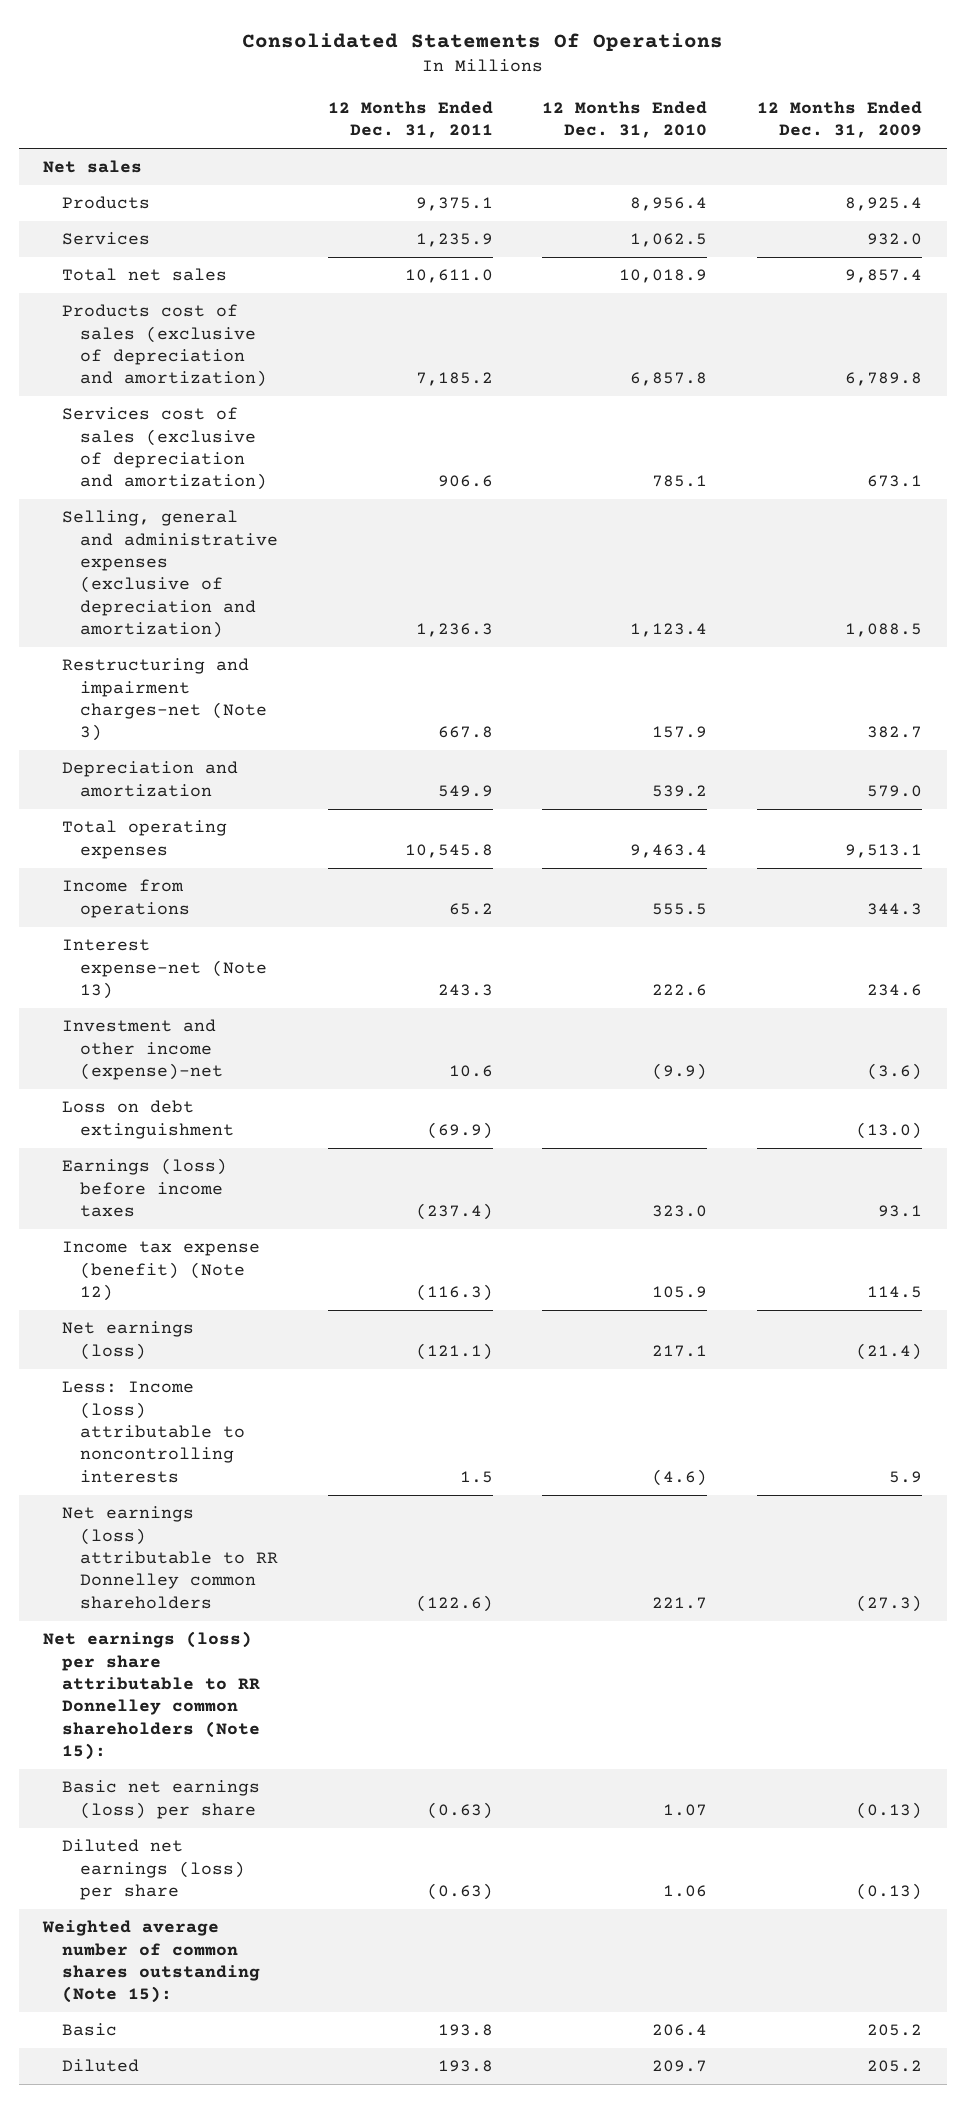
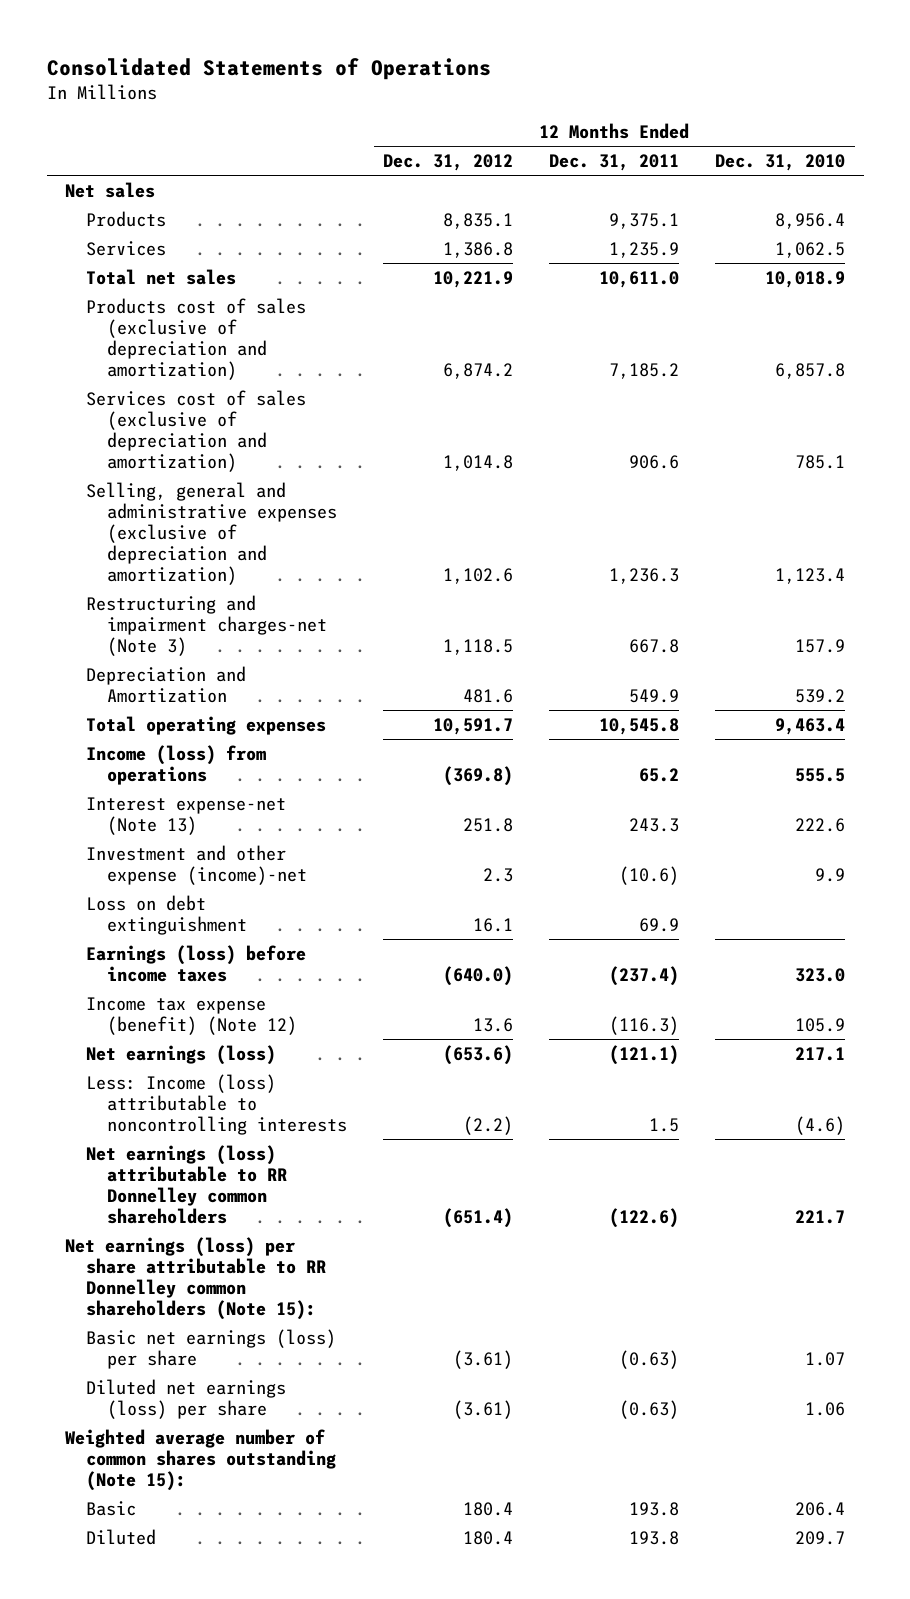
- Consolidated Statements Of Operations
+ Consolidated Statements of Operations
- | 12 Months Ended Dec. 31, 2011 | 12 Months Ended Dec. 31, 2010 | 12 Months Ended Dec. 31, 2009
+ | 12 Months Ended Dec. 31, 2012 | 12 Months Ended Dec. 31, 2011 | 12 Months Ended Dec. 31, 2010
- Depreciation and amortization | 549.9 | 539.2 | 579.0
+ Depreciation and Amortization | 481.6 | 549.9 | 539.2
- Income from operations | 65.2 | 555.5 | 344.3
+ Income (loss) from operations | (369.8) | 65.2 | 555.5
- Investment and other income (expense)-net | 10.6 | (9.9) | (3.6)
- Loss on debt extinguishment | (69.9) | | (13.0)
+ Investment and other expense (income)-net | 2.3 | (10.6) | 9.9
+ Loss on debt extinguishment | 16.1 | 69.9 |

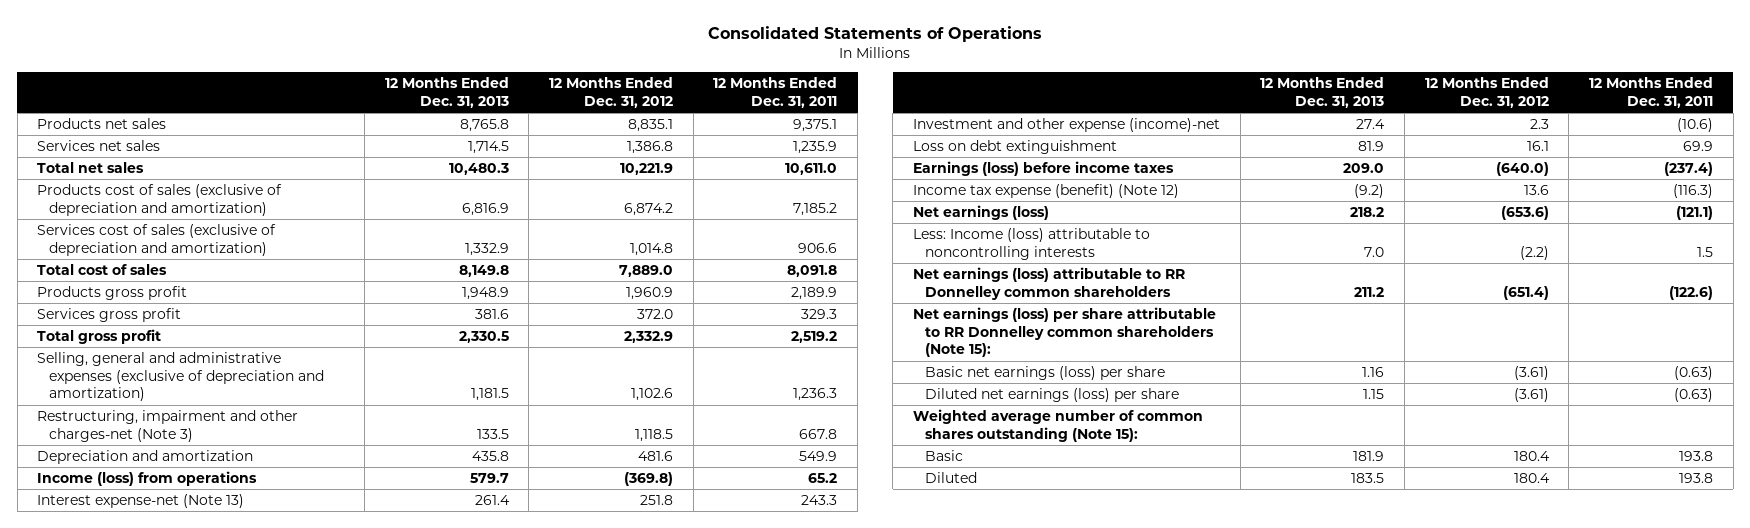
- | 12 Months Ended Dec. 31, 2012 | 12 Months Ended Dec. 31, 2011 | 12 Months Ended Dec. 31, 2010
+ | 12 Months Ended Dec. 31, 2013 | 12 Months Ended Dec. 31, 2012 | 12 Months Ended Dec. 31, 2011
- Net sales
- Products | 8,835.1 | 9,375.1 | 8,956.4
- Services | 1,386.8 | 1,235.9 | 1,062.5
+ Products net sales | 8,765.8 | 8,835.1 | 9,375.1
+ Services net sales | 1,714.5 | 1,386.8 | 1,235.9
+ Total cost of sales | 8,149.8 | 7,889.0 | 8,091.8
+ Products gross profit | 1,948.9 | 1,960.9 | 2,189.9
+ Services gross profit | 381.6 | 372.0 | 329.3
+ Total gross profit | 2,330.5 | 2,332.9 | 2,519.2
- Restructuring and impairment charges-net (Note 3) | 1,118.5 | 667.8 | 157.9
- Depreciation and Amortization | 481.6 | 549.9 | 539.2
- Total operating expenses | 10,591.7 | 10,545.8 | 9,463.4
+ Restructuring, impairment and other charges-net (Note 3) | 133.5 | 1,118.5 | 667.8
+ Depreciation and amortization | 435.8 | 481.6 | 549.9

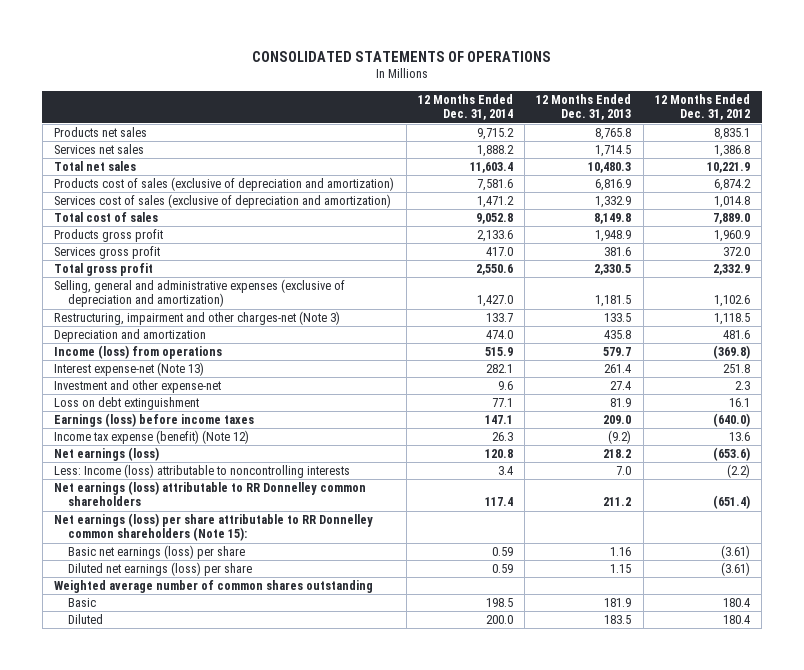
- Consolidated Statements of Operations
+ CONSOLIDATED STATEMENTS OF OPERATIONS
- | 12 Months Ended Dec. 31, 2013 | 12 Months Ended Dec. 31, 2012 | 12 Months Ended Dec. 31, 2011
+ | 12 Months Ended Dec. 31, 2014 | 12 Months Ended Dec. 31, 2013 | 12 Months Ended Dec. 31, 2012
- Investment and other expense (income)-net | 27.4 | 2.3 | (10.6)
+ Investment and other expense-net | 9.6 | 27.4 | 2.3
- Weighted average number of common shares outstanding (Note 15):
+ Weighted average number of common shares outstanding

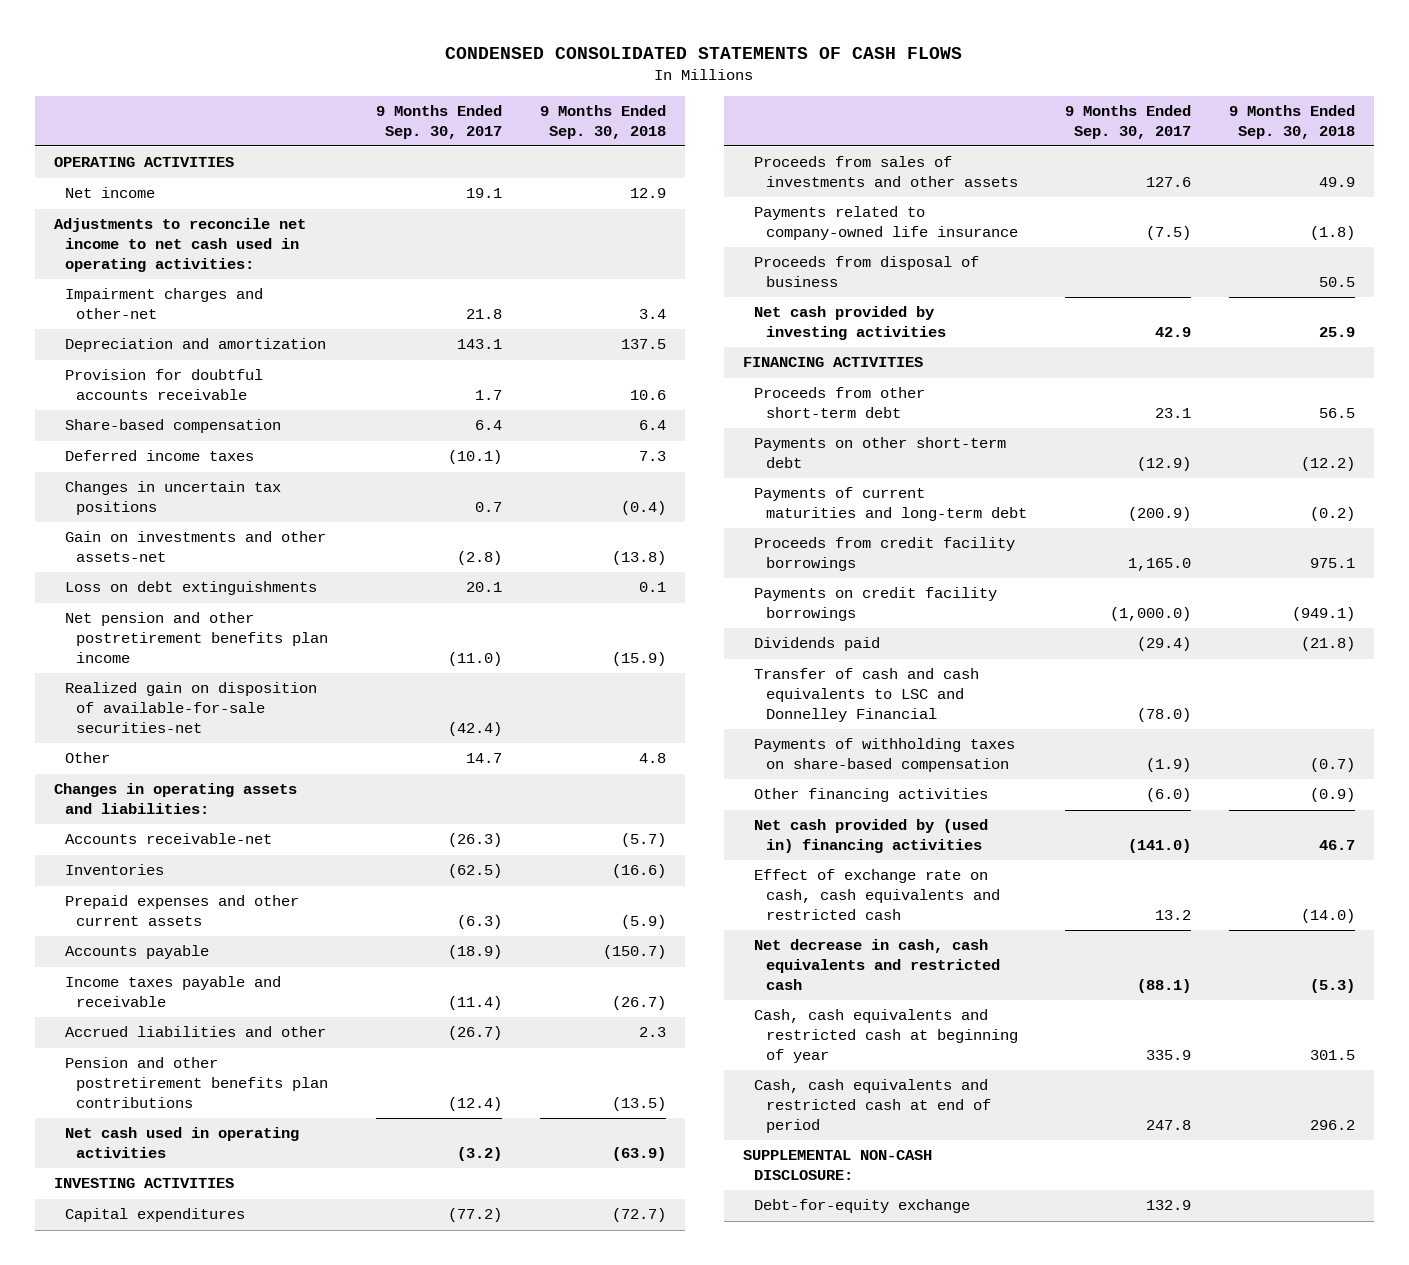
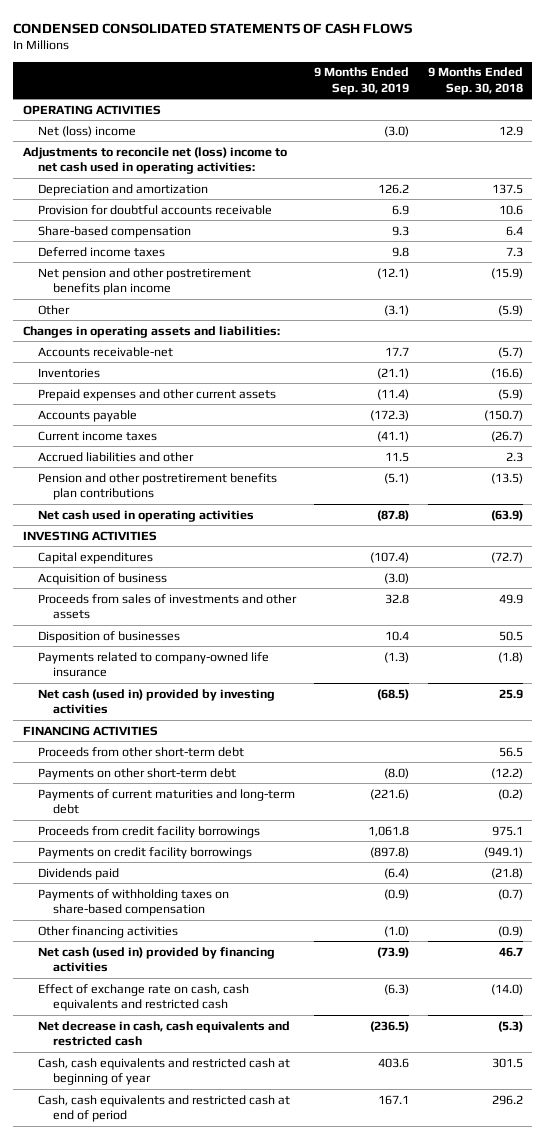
- | 9 Months Ended Sep. 30, 2017 | 9 Months Ended Sep. 30, 2018
+ | 9 Months Ended Sep. 30, 2019 | 9 Months Ended Sep. 30, 2018
- Net income | 19.1 | 12.9
- Adjustments to reconcile net income to net cash used in operating activities:
- Impairment charges and other-net | 21.8 | 3.4
+ Net (loss) income | (3.0) | 12.9
+ Adjustments to reconcile net (loss) income to net cash used in operating activities:
- Changes in uncertain tax positions | 0.7 | (0.4)
- Gain on investments and other assets-net | (2.8) | (13.8)
- Loss on debt extinguishments | 20.1 | 0.1
- Realized gain on disposition of available-for-sale securities-net | (42.4) |
- Other | 14.7 | 4.8
+ Other | (3.1) | (5.9)
- Income taxes payable and receivable | (11.4) | (26.7)
+ Current income taxes | (41.1) | (26.7)
+ Acquisition of business | (3.0) |
+ Disposition of businesses | 10.4 | 50.5
- Proceeds from disposal of business | | 50.5
- Net cash provided by investing activities | 42.9 | 25.9
+ Net cash (used in) provided by investing activities | (68.5) | 25.9
- Transfer of cash and cash equivalents to LSC and Donnelley Financial | (78.0) |
- Net cash provided by (used in) financing activities | (141.0) | 46.7
+ Net cash (used in) provided by financing activities | (73.9) | 46.7
- SUPPLEMENTAL NON-CASH DISCLOSURE:
- Debt-for-equity exchange | 132.9 |

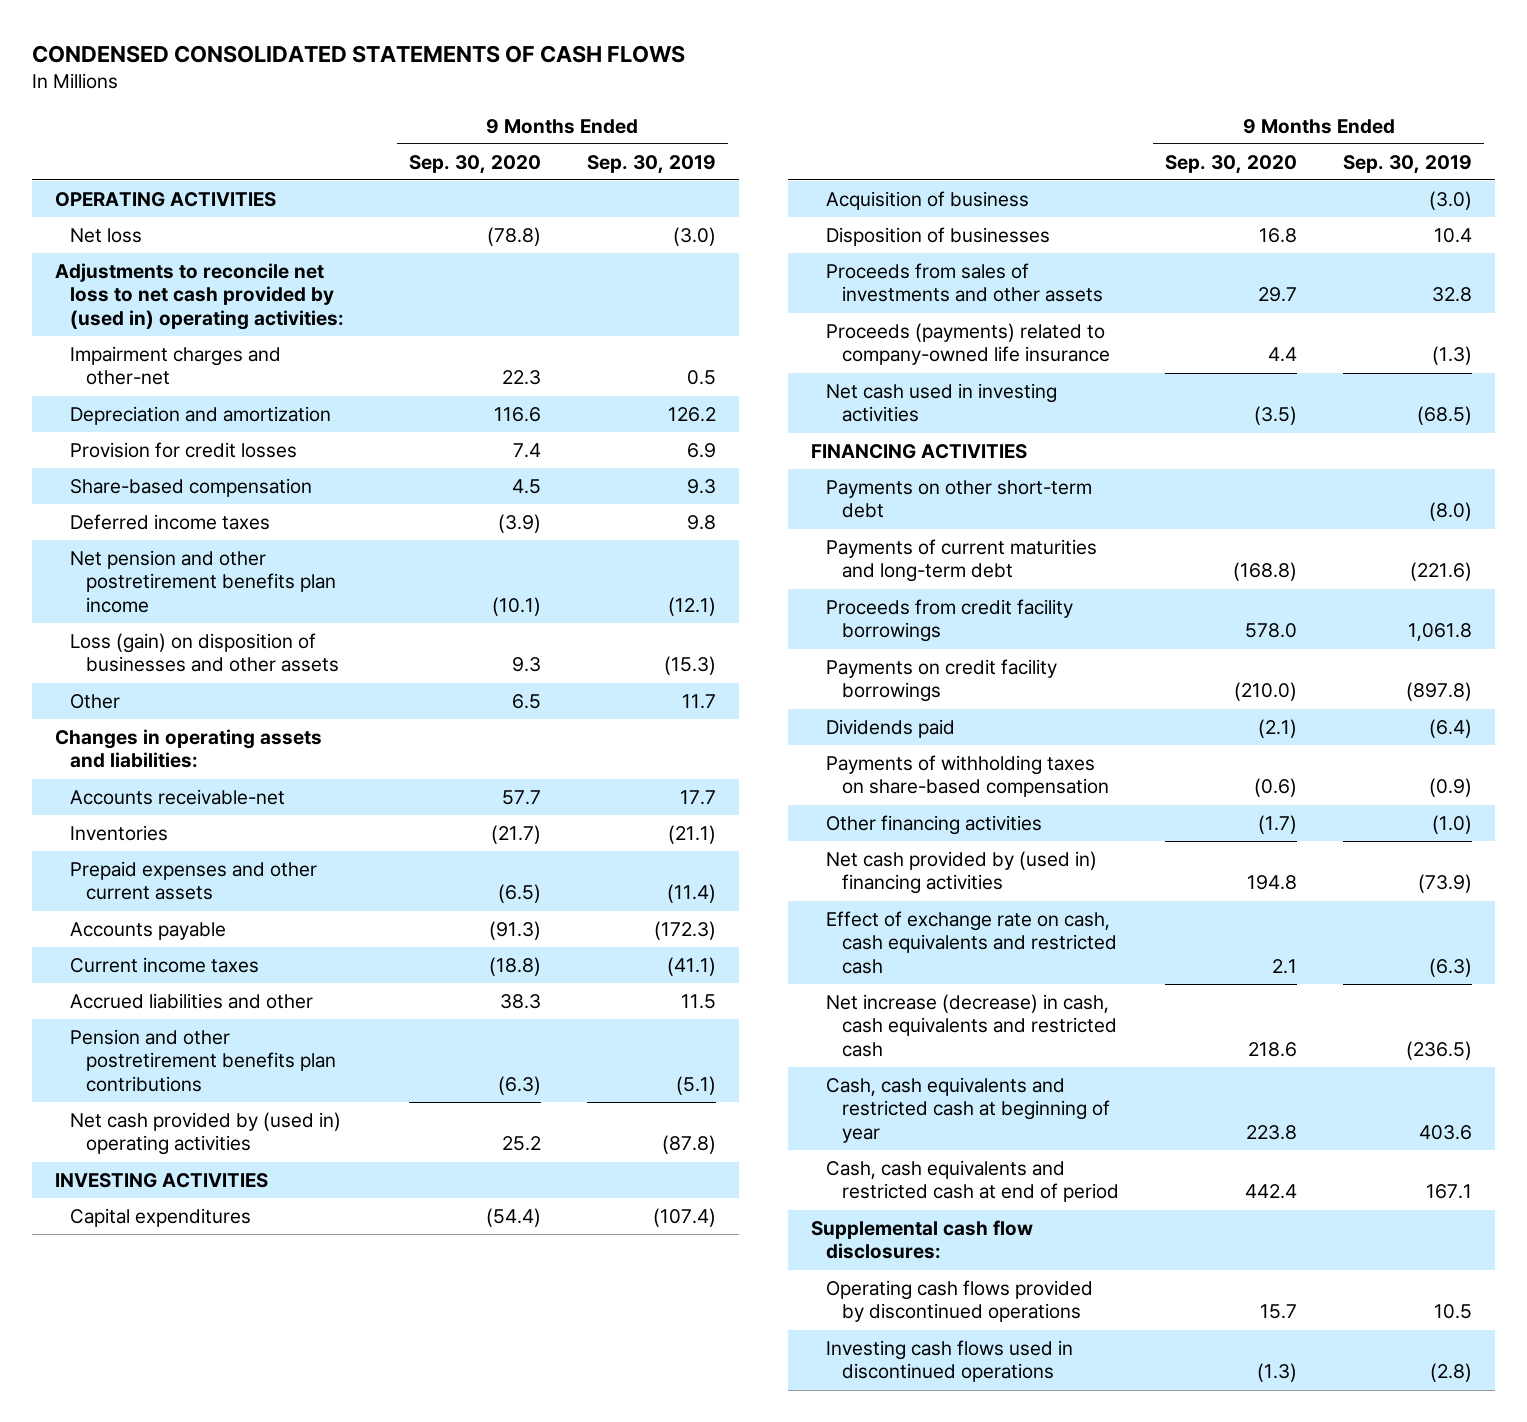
- | 9 Months Ended Sep. 30, 2019 | 9 Months Ended Sep. 30, 2018
+ | 9 Months Ended Sep. 30, 2020 | 9 Months Ended Sep. 30, 2019
- Net (loss) income | (3.0) | 12.9
- Adjustments to reconcile net (loss) income to net cash used in operating activities:
+ Net loss | (78.8) | (3.0)
+ Adjustments to reconcile net loss to net cash provided by (used in) operating activities:
+ Impairment charges and other-net | 22.3 | 0.5
- Provision for doubtful accounts receivable | 6.9 | 10.6
+ Provision for credit losses | 7.4 | 6.9
- Other | (3.1) | (5.9)
+ Loss (gain) on disposition of businesses and other assets | 9.3 | (15.3)
+ Other | 6.5 | 11.7
- Net cash used in operating activities | (87.8) | (63.9)
+ Net cash provided by (used in) operating activities | 25.2 | (87.8)
- Payments related to company-owned life insurance | (1.3) | (1.8)
- Net cash (used in) provided by investing activities | (68.5) | 25.9
moved down: Proceeds from sales of investments and other assets | 29.7 | 32.8
+ Proceeds (payments) related to company-owned life insurance | 4.4 | (1.3)
+ Net cash used in investing activities | (3.5) | (68.5)
- Proceeds from other short-term debt | | 56.5
- Net cash (used in) provided by financing activities | (73.9) | 46.7
+ Net cash provided by (used in) financing activities | 194.8 | (73.9)
- Net decrease in cash, cash equivalents and restricted cash | (236.5) | (5.3)
+ Net increase (decrease) in cash, cash equivalents and restricted cash | 218.6 | (236.5)
+ Supplemental cash flow disclosures:
+ Operating cash flows provided by discontinued operations | 15.7 | 10.5
+ Investing cash flows used in discontinued operations | (1.3) | (2.8)

